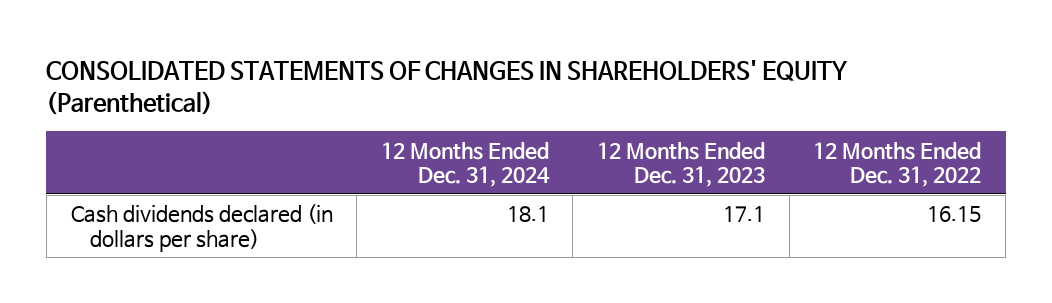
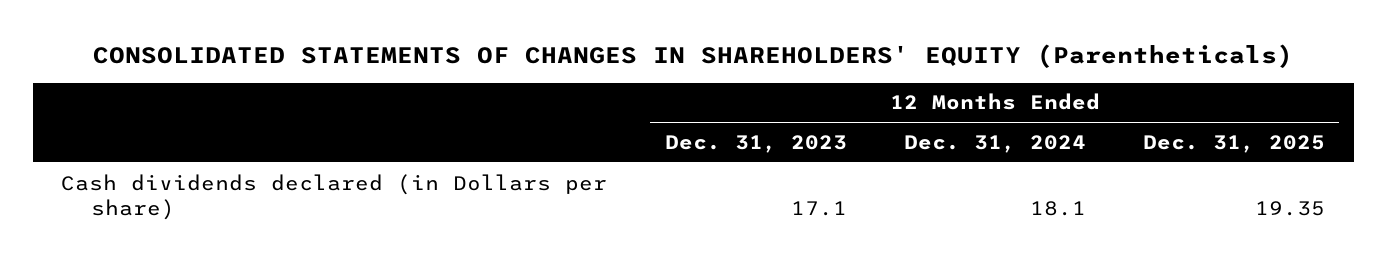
- CONSOLIDATED STATEMENTS OF CHANGES IN SHAREHOLDERS' EQUITY (Parenthetical)
+ CONSOLIDATED STATEMENTS OF CHANGES IN SHAREHOLDERS' EQUITY (Parentheticals)
- | 12 Months Ended Dec. 31, 2024 | 12 Months Ended Dec. 31, 2023 | 12 Months Ended Dec. 31, 2022
+ | 12 Months Ended Dec. 31, 2023 | 12 Months Ended Dec. 31, 2024 | 12 Months Ended Dec. 31, 2025
- Cash dividends declared (in dollars per share) | 18.1 | 17.1 | 16.15
+ Cash dividends declared (in Dollars per share) | 17.1 | 18.1 | 19.35

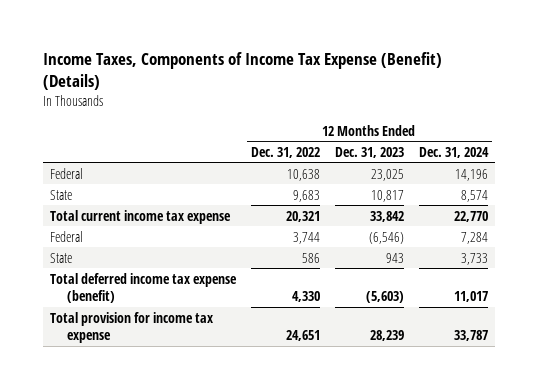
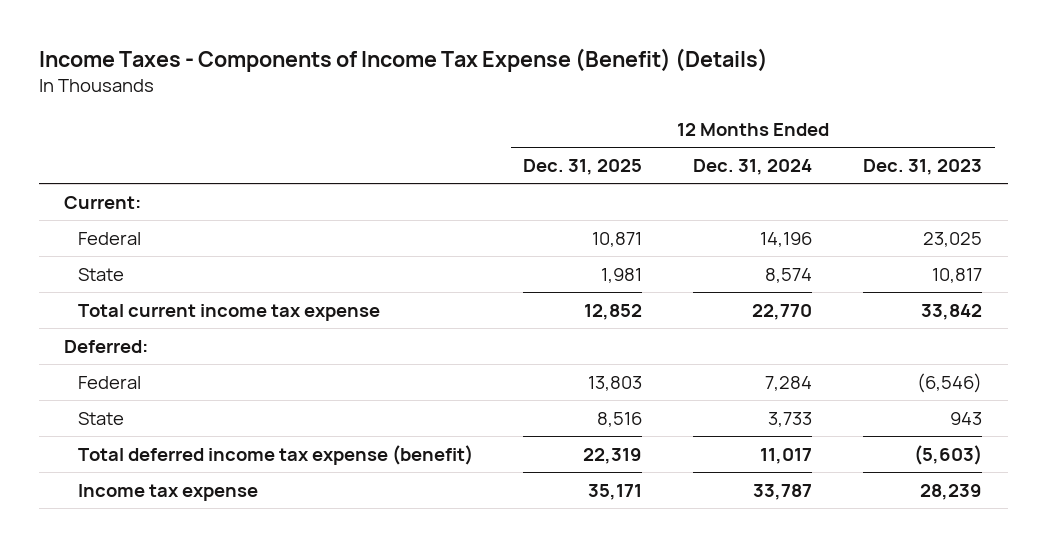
- Income Taxes, Components of Income Tax Expense (Benefit) (Details)
+ Income Taxes - Components of Income Tax Expense (Benefit) (Details)
- | 12 Months Ended Dec. 31, 2022 | 12 Months Ended Dec. 31, 2023 | 12 Months Ended Dec. 31, 2024
+ | 12 Months Ended Dec. 31, 2025 | 12 Months Ended Dec. 31, 2024 | 12 Months Ended Dec. 31, 2023
+ Current:
+ Deferred:
- Total provision for income tax expense | 24,651 | 28,239 | 33,787
+ Income tax expense | 35,171 | 33,787 | 28,239

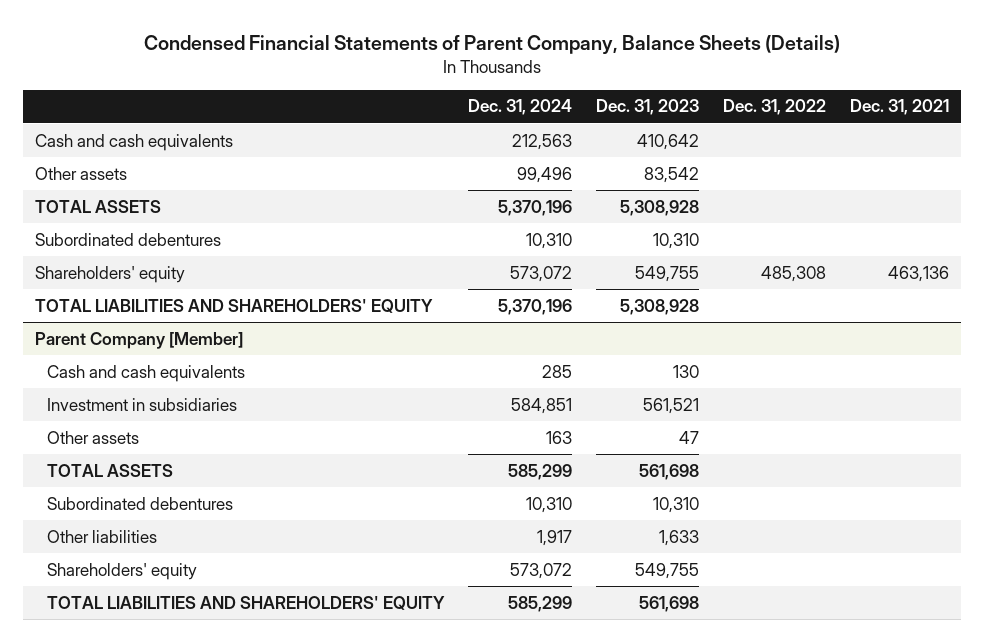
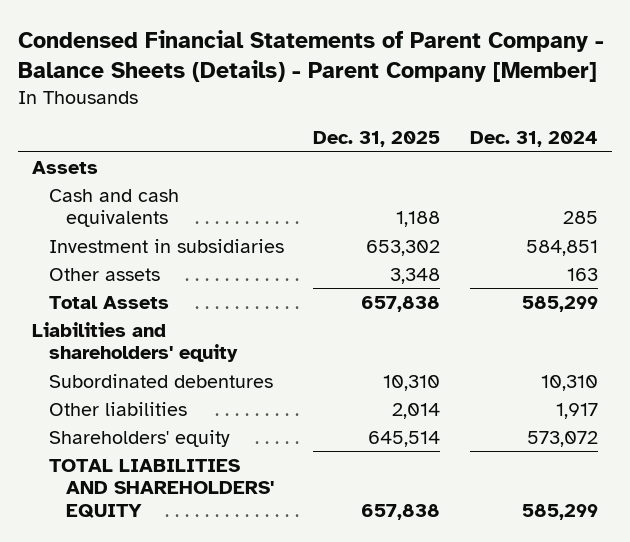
- Condensed Financial Statements of Parent Company, Balance Sheets (Details)
+ Condensed Financial Statements of Parent Company - Balance Sheets (Details) - Parent Company [Member]
- | Dec. 31, 2024 | Dec. 31, 2023 | Dec. 31, 2022 | Dec. 31, 2021
+ | Dec. 31, 2025 | Dec. 31, 2024
- Cash and cash equivalents | 212,563 | 410,642 | |
- Other assets | 99,496 | 83,542 | |
- TOTAL ASSETS | 5,370,196 | 5,308,928 | |
- Subordinated debentures | 10,310 | 10,310 | |
- Shareholders' equity | 573,072 | 549,755 | 485,308 | 463,136
- TOTAL LIABILITIES AND SHAREHOLDERS' EQUITY | 5,370,196 | 5,308,928 | |
- Parent Company [Member]
+ Assets
- TOTAL ASSETS | 585,299 | 561,698 | |
+ Total Assets | 657,838 | 585,299
+ Liabilities and shareholders' equity

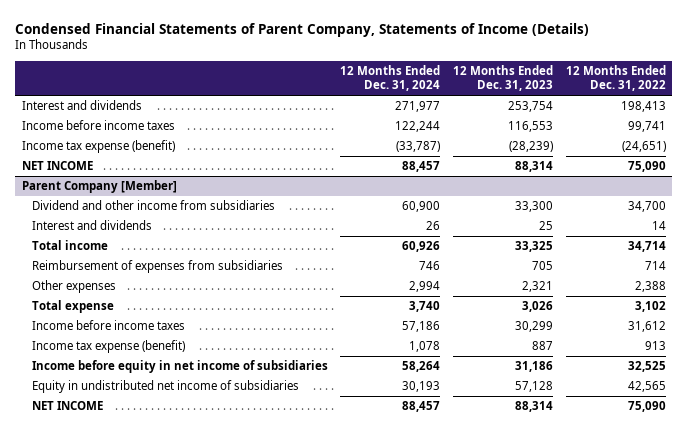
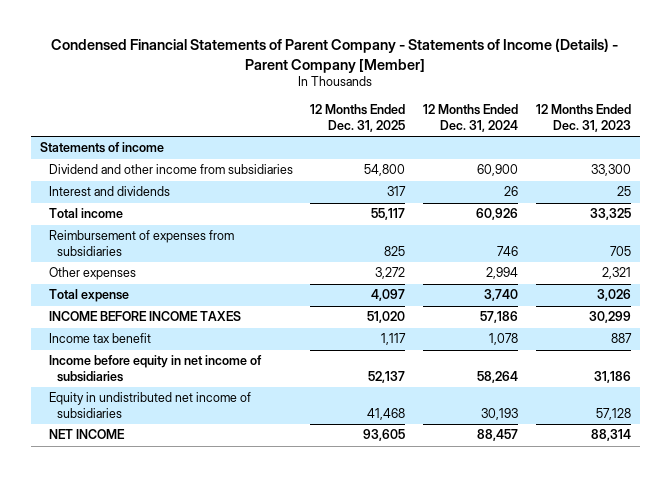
- Condensed Financial Statements of Parent Company, Statements of Income (Details)
+ Condensed Financial Statements of Parent Company - Statements of Income (Details) - Parent Company [Member]
- | 12 Months Ended Dec. 31, 2024 | 12 Months Ended Dec. 31, 2023 | 12 Months Ended Dec. 31, 2022
+ | 12 Months Ended Dec. 31, 2025 | 12 Months Ended Dec. 31, 2024 | 12 Months Ended Dec. 31, 2023
- Interest and dividends | 271,977 | 253,754 | 198,413
- Income before income taxes | 122,244 | 116,553 | 99,741
- Income tax expense (benefit) | (33,787) | (28,239) | (24,651)
- NET INCOME | 88,457 | 88,314 | 75,090
- Parent Company [Member]
+ Statements of income
- Income before income taxes | 57,186 | 30,299 | 31,612
- Income tax expense (benefit) | 1,078 | 887 | 913
+ INCOME BEFORE INCOME TAXES | 51,020 | 57,186 | 30,299
+ Income tax benefit | 1,117 | 1,078 | 887

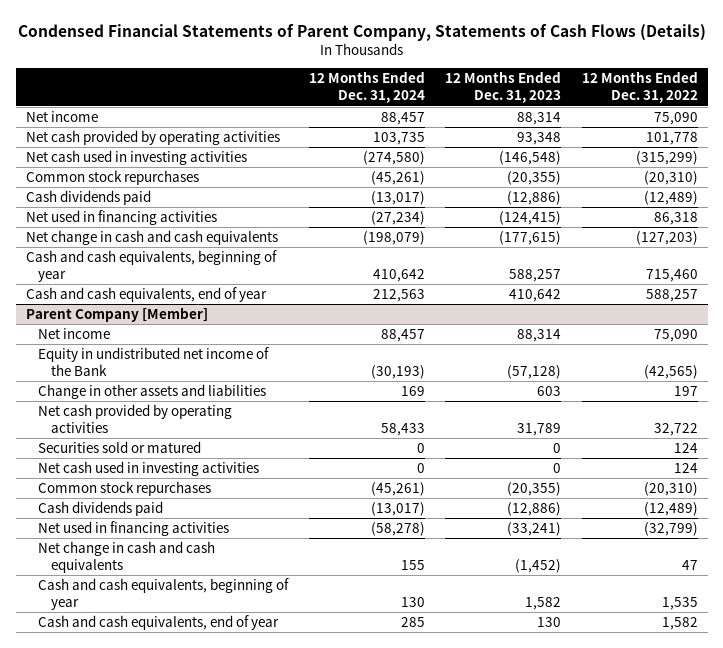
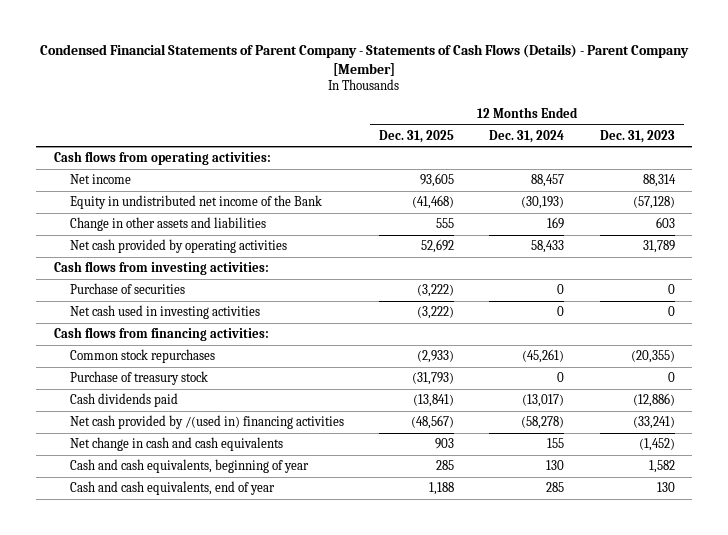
- Condensed Financial Statements of Parent Company, Statements of Cash Flows (Details)
+ Condensed Financial Statements of Parent Company - Statements of Cash Flows (Details) - Parent Company [Member]
- | 12 Months Ended Dec. 31, 2024 | 12 Months Ended Dec. 31, 2023 | 12 Months Ended Dec. 31, 2022
+ | 12 Months Ended Dec. 31, 2025 | 12 Months Ended Dec. 31, 2024 | 12 Months Ended Dec. 31, 2023
- Net income | 88,457 | 88,314 | 75,090
- Net cash provided by operating activities | 103,735 | 93,348 | 101,778
- Net cash used in investing activities | (274,580) | (146,548) | (315,299)
- Common stock repurchases | (45,261) | (20,355) | (20,310)
- Cash dividends paid | (13,017) | (12,886) | (12,489)
- Net used in financing activities | (27,234) | (124,415) | 86,318
- Net change in cash and cash equivalents | (198,079) | (177,615) | (127,203)
- Cash and cash equivalents, beginning of year | 410,642 | 588,257 | 715,460
- Cash and cash equivalents, end of year | 212,563 | 410,642 | 588,257
- Parent Company [Member]
+ Cash flows from operating activities:
- Securities sold or matured | 0 | 0 | 124
+ Cash flows from investing activities:
+ Purchase of securities | (3,222) | 0 | 0
+ Cash flows from financing activities:
+ Purchase of treasury stock | (31,793) | 0 | 0
- Net used in financing activities | (58,278) | (33,241) | (32,799)
+ Net cash provided by /(used in) financing activities | (48,567) | (58,278) | (33,241)

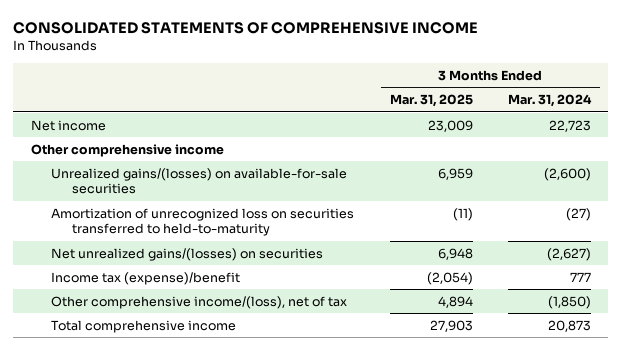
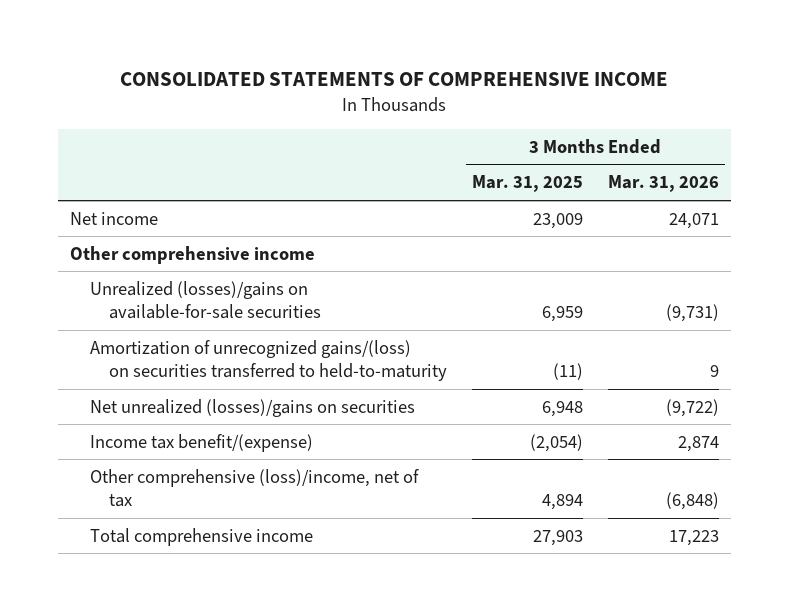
- | 3 Months Ended Mar. 31, 2025 | 3 Months Ended Mar. 31, 2024
+ | 3 Months Ended Mar. 31, 2025 | 3 Months Ended Mar. 31, 2026
- Unrealized gains/(losses) on available-for-sale securities | 6,959 | (2,600)
- Amortization of unrecognized loss on securities transferred to held-to-maturity | (11) | (27)
- Net unrealized gains/(losses) on securities | 6,948 | (2,627)
- Income tax (expense)/benefit | (2,054) | 777
- Other comprehensive income/(loss), net of tax | 4,894 | (1,850)
+ Unrealized (losses)/gains on available-for-sale securities | 6,959 | (9,731)
+ Amortization of unrecognized gains/(loss) on securities transferred to held-to-maturity | (11) | 9
+ Net unrealized (losses)/gains on securities | 6,948 | (9,722)
+ Income tax benefit/(expense) | (2,054) | 2,874
+ Other comprehensive (loss)/income, net of tax | 4,894 | (6,848)

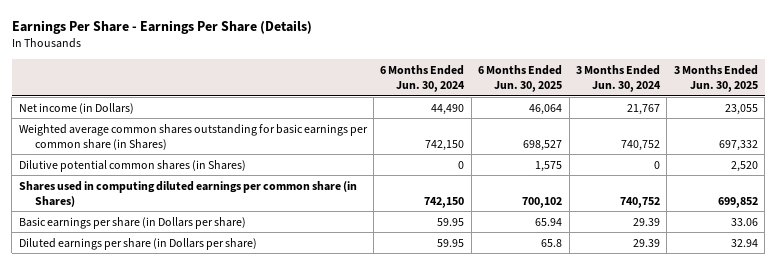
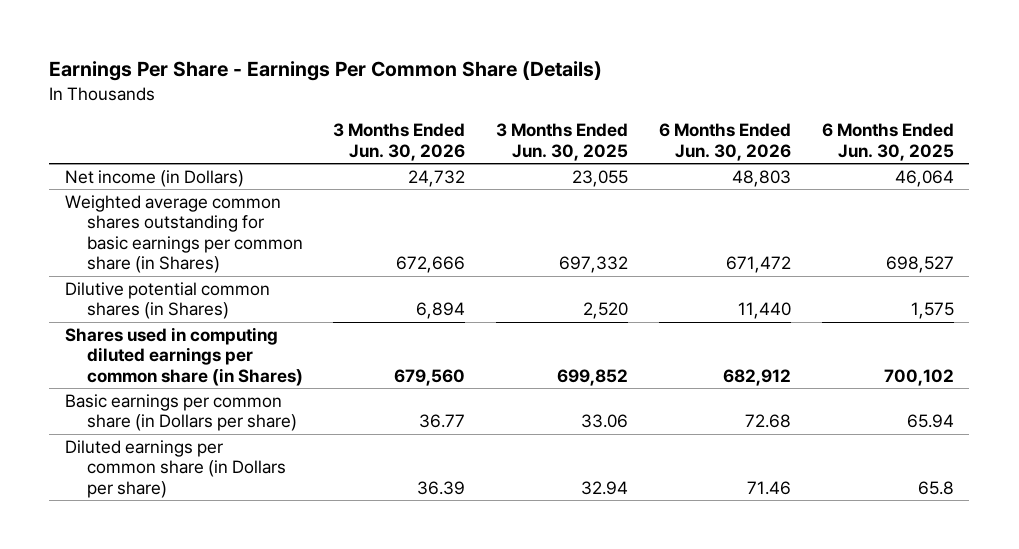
- Earnings Per Share - Earnings Per Share (Details)
+ Earnings Per Share - Earnings Per Common Share (Details)
- | 6 Months Ended Jun. 30, 2024 | 6 Months Ended Jun. 30, 2025 | 3 Months Ended Jun. 30, 2024 | 3 Months Ended Jun. 30, 2025
+ | 3 Months Ended Jun. 30, 2026 | 3 Months Ended Jun. 30, 2025 | 6 Months Ended Jun. 30, 2026 | 6 Months Ended Jun. 30, 2025
- Basic earnings per share (in Dollars per share) | 59.95 | 65.94 | 29.39 | 33.06
- Diluted earnings per share (in Dollars per share) | 59.95 | 65.8 | 29.39 | 32.94
+ Basic earnings per common share (in Dollars per share) | 36.77 | 33.06 | 72.68 | 65.94
+ Diluted earnings per common share (in Dollars per share) | 36.39 | 32.94 | 71.46 | 65.8

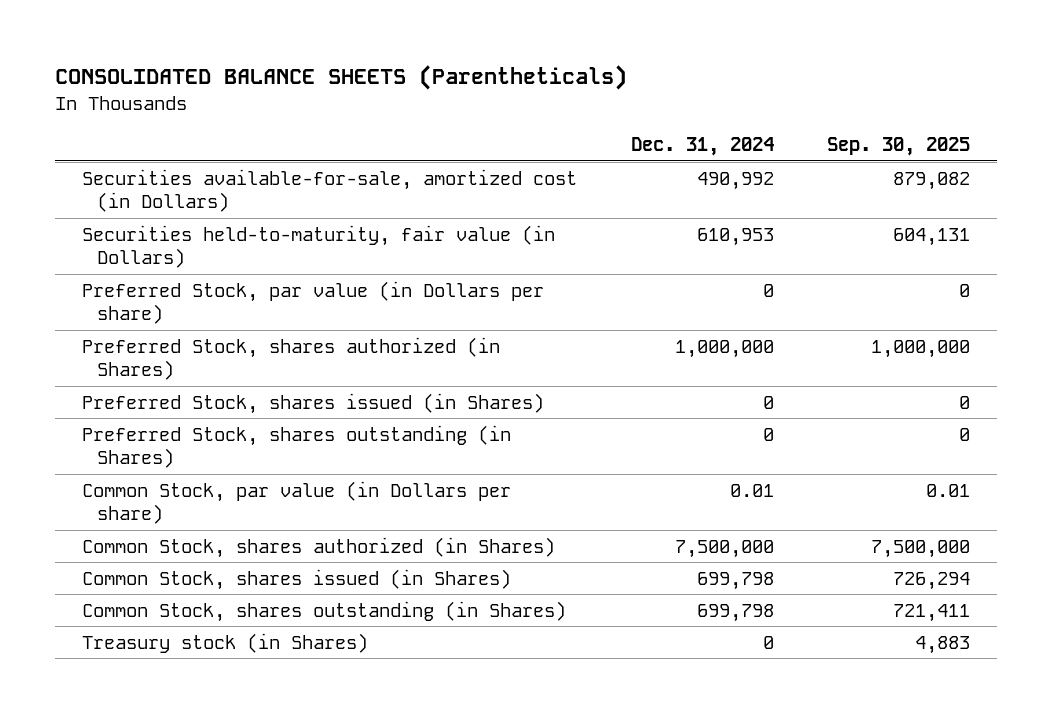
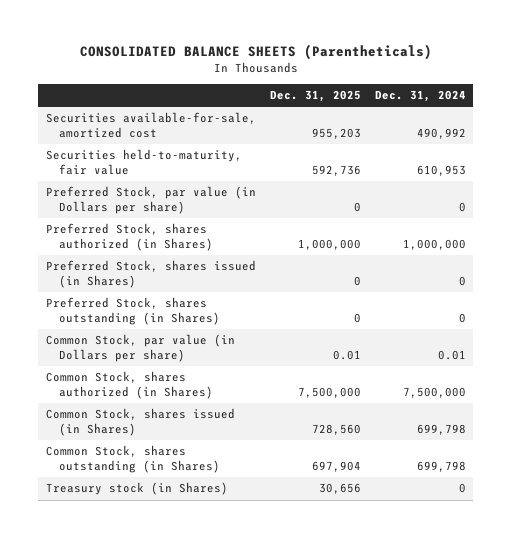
- | Dec. 31, 2024 | Sep. 30, 2025
+ | Dec. 31, 2025 | Dec. 31, 2024
- Securities available-for-sale, amortized cost (in Dollars) | 490,992 | 879,082
- Securities held-to-maturity, fair value (in Dollars) | 610,953 | 604,131
+ Securities available-for-sale, amortized cost | 955,203 | 490,992
+ Securities held-to-maturity, fair value | 592,736 | 610,953

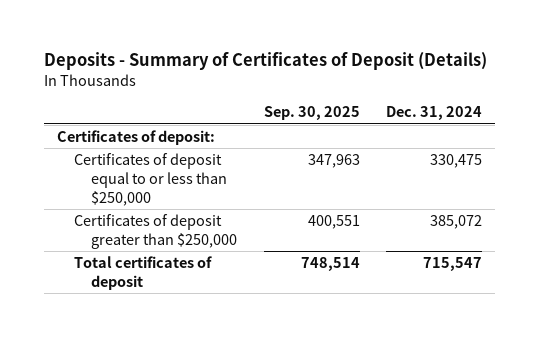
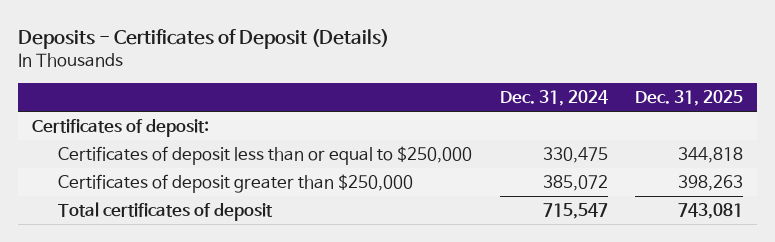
- Deposits - Summary of Certificates of Deposit (Details)
+ Deposits - Certificates of Deposit (Details)
- | Sep. 30, 2025 | Dec. 31, 2024
+ | Dec. 31, 2024 | Dec. 31, 2025
- Certificates of deposit equal to or less than $250,000 | 347,963 | 330,475
+ Certificates of deposit less than or equal to $250,000 | 330,475 | 344,818

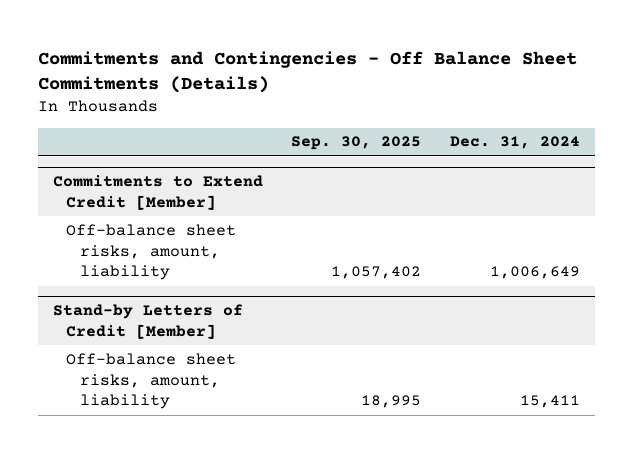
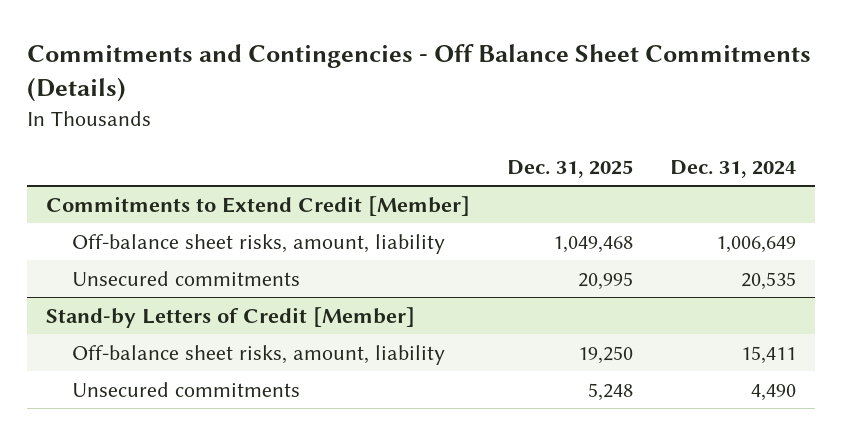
- | Sep. 30, 2025 | Dec. 31, 2024
+ | Dec. 31, 2025 | Dec. 31, 2024
@ Commitments to Extend Credit [Member]
+ Unsecured commitments | 20,995 | 20,535
@ Stand-by Letters of Credit [Member]
+ Unsecured commitments | 5,248 | 4,490

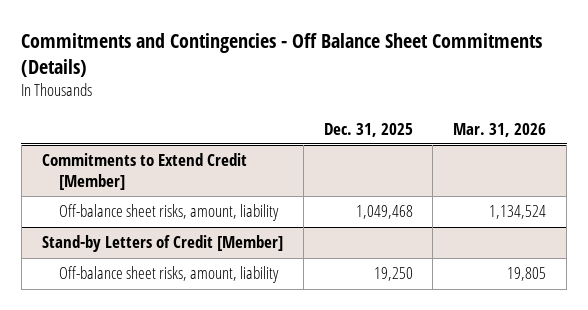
- | Dec. 31, 2025 | Dec. 31, 2024
+ | Dec. 31, 2025 | Mar. 31, 2026
@ Commitments to Extend Credit [Member]
- Unsecured commitments | 20,995 | 20,535
@ Stand-by Letters of Credit [Member]
- Unsecured commitments | 5,248 | 4,490

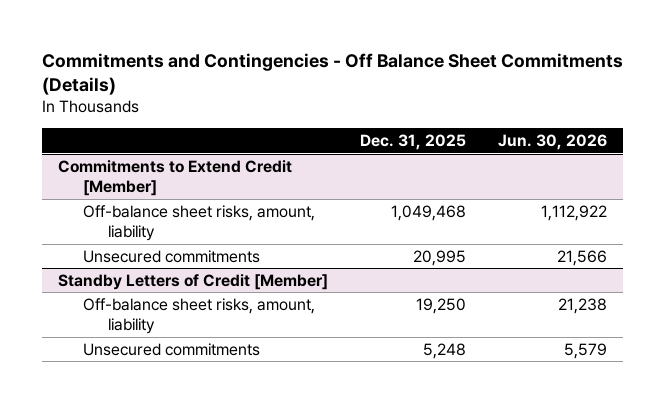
- | Dec. 31, 2025 | Mar. 31, 2026
+ | Dec. 31, 2025 | Jun. 30, 2026
- Stand-by Letters of Credit [Member]
@ Commitments to Extend Credit [Member]
+ Unsecured commitments | 20,995 | 21,566
+ Standby Letters of Credit [Member]
+ Unsecured commitments | 5,248 | 5,579

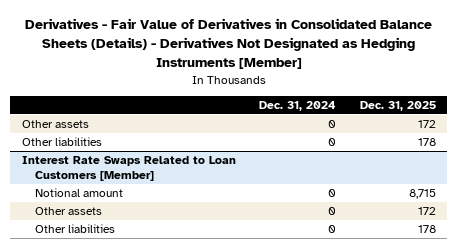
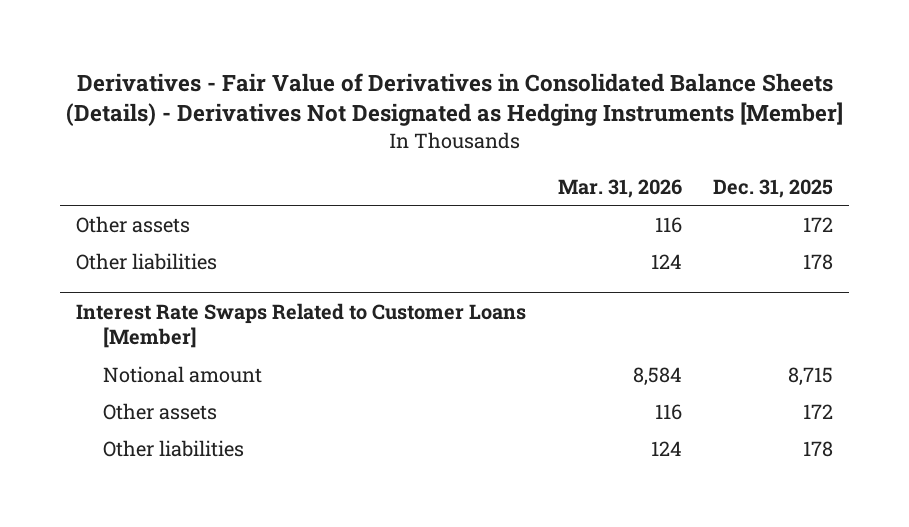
- | Dec. 31, 2024 | Dec. 31, 2025
+ | Mar. 31, 2026 | Dec. 31, 2025
- Interest Rate Swaps Related to Loan Customers [Member]
+ Interest Rate Swaps Related to Customer Loans [Member]

